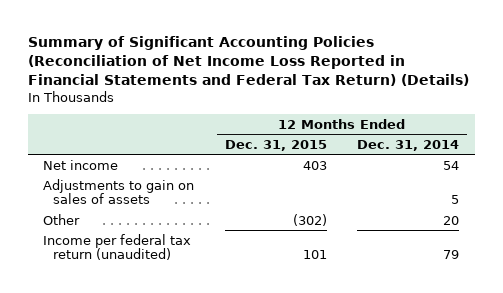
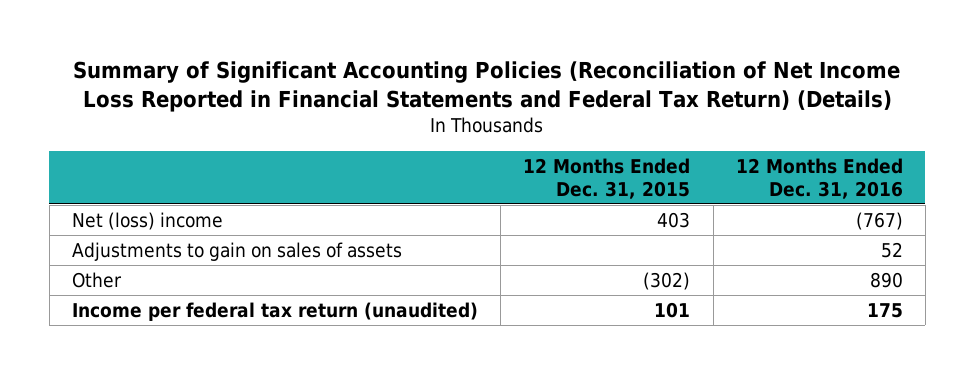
- | 12 Months Ended Dec. 31, 2015 | 12 Months Ended Dec. 31, 2014
+ | 12 Months Ended Dec. 31, 2015 | 12 Months Ended Dec. 31, 2016
- Net income | 403 | 54
+ Net (loss) income | 403 | (767)

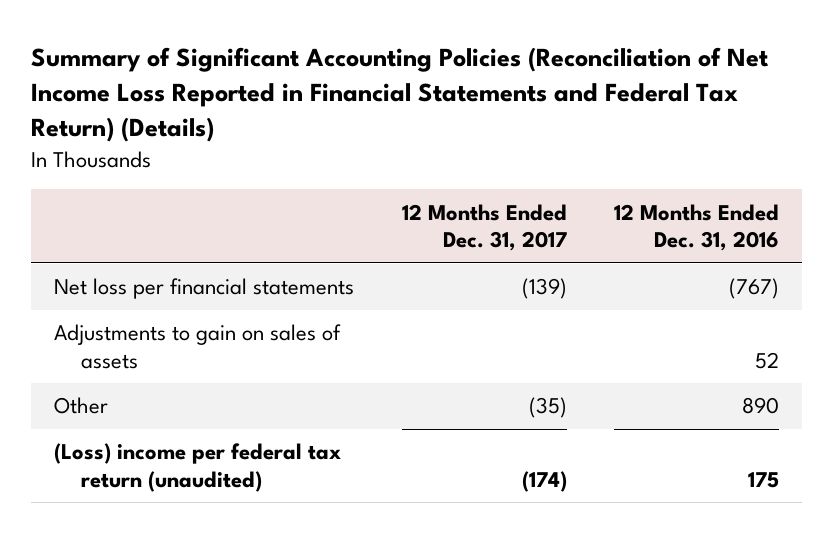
- | 12 Months Ended Dec. 31, 2015 | 12 Months Ended Dec. 31, 2016
+ | 12 Months Ended Dec. 31, 2017 | 12 Months Ended Dec. 31, 2016
- Net (loss) income | 403 | (767)
+ Net loss per financial statements | (139) | (767)
- Income per federal tax return (unaudited) | 101 | 175
+ (Loss) income per federal tax return (unaudited) | (174) | 175

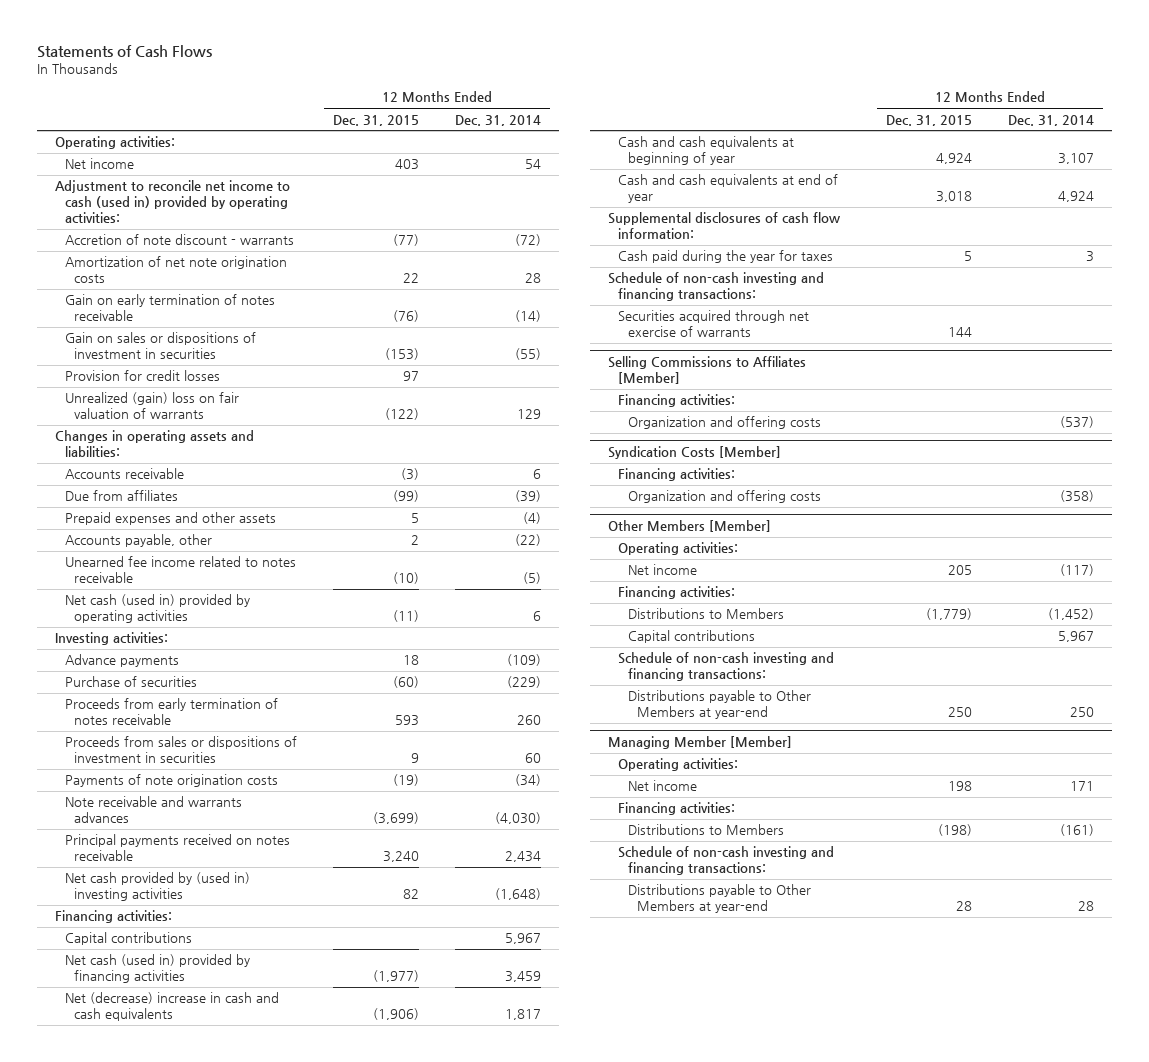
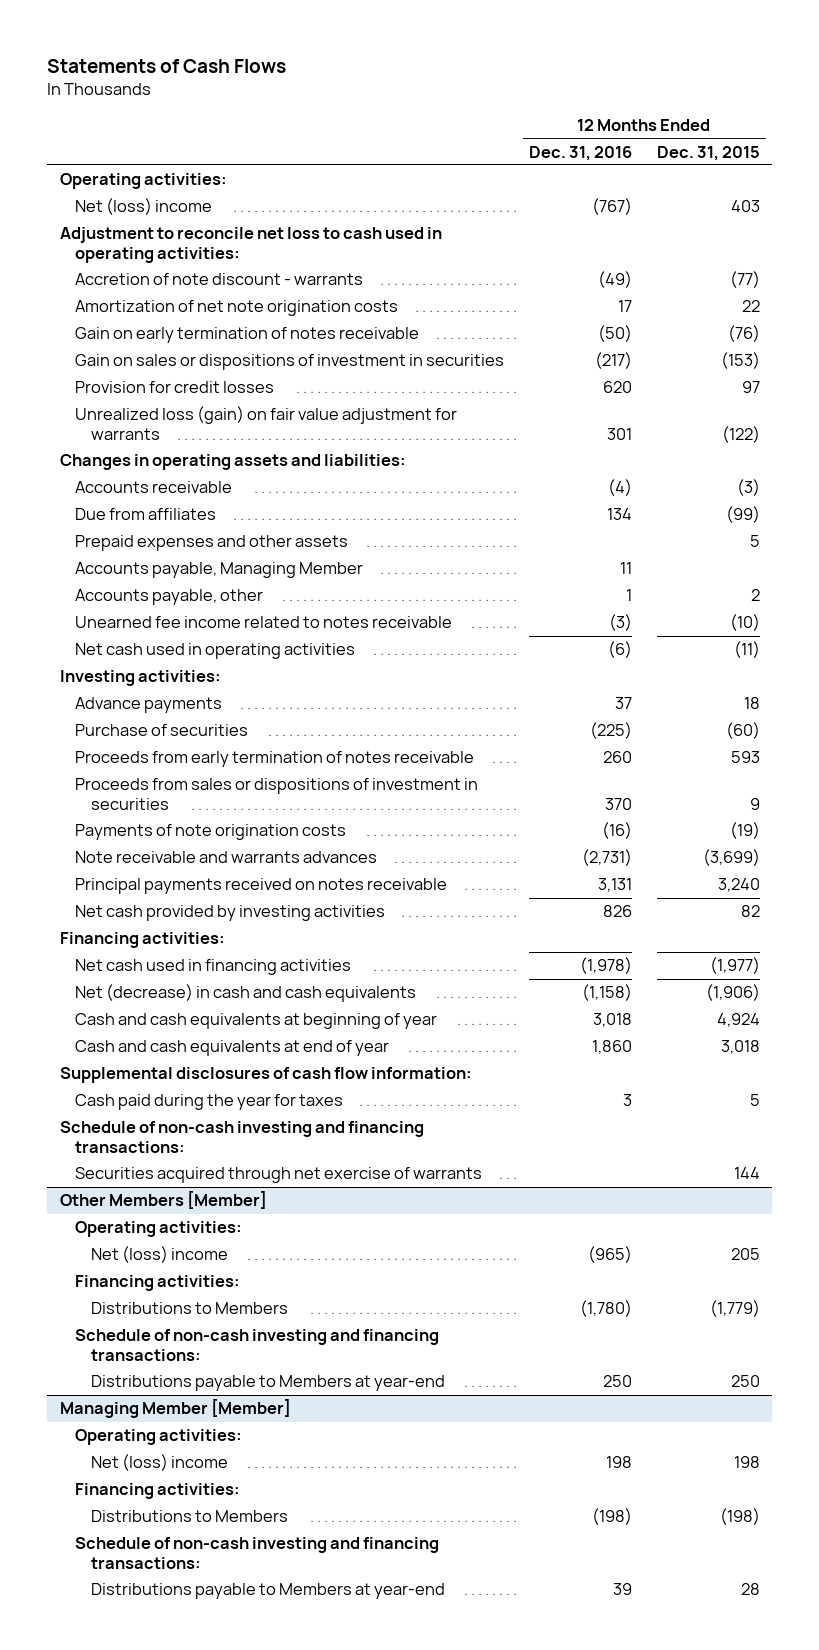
- | 12 Months Ended Dec. 31, 2015 | 12 Months Ended Dec. 31, 2014
+ | 12 Months Ended Dec. 31, 2016 | 12 Months Ended Dec. 31, 2015
- Net income | 403 | 54
- Adjustment to reconcile net income to cash (used in) provided by operating activities:
+ Net (loss) income | (767) | 403
+ Adjustment to reconcile net loss to cash used in operating activities:
- Unrealized (gain) loss on fair valuation of warrants | (122) | 129
+ Unrealized loss (gain) on fair value adjustment for warrants | 301 | (122)
+ Accounts payable, Managing Member | 11 |
- Net cash (used in) provided by operating activities | (11) | 6
+ Net cash used in operating activities | (6) | (11)
- Net cash provided by (used in) investing activities | 82 | (1,648)
+ Net cash provided by investing activities | 826 | 82
- Capital contributions | | 5,967
- Net cash (used in) provided by financing activities | (1,977) | 3,459
- Net (decrease) increase in cash and cash equivalents | (1,906) | 1,817
+ Net cash used in financing activities | (1,978) | (1,977)
+ Net (decrease) in cash and cash equivalents | (1,158) | (1,906)
- Selling Commissions to Affiliates [Member]
- Financing activities:
- Organization and offering costs | | (537)
- Syndication Costs [Member]
- Financing activities:
- Organization and offering costs | | (358)
@ Other Members [Member]
- Net income | 205 | (117)
+ Net (loss) income | (965) | 205
- Capital contributions | | 5,967
- Distributions payable to Other Members at year-end | 250 | 250
+ Distributions payable to Members at year-end | 250 | 250
@ Managing Member [Member]
- Net income | 198 | 171
+ Net (loss) income | 198 | 198
- Distributions payable to Other Members at year-end | 28 | 28
+ Distributions payable to Members at year-end | 39 | 28

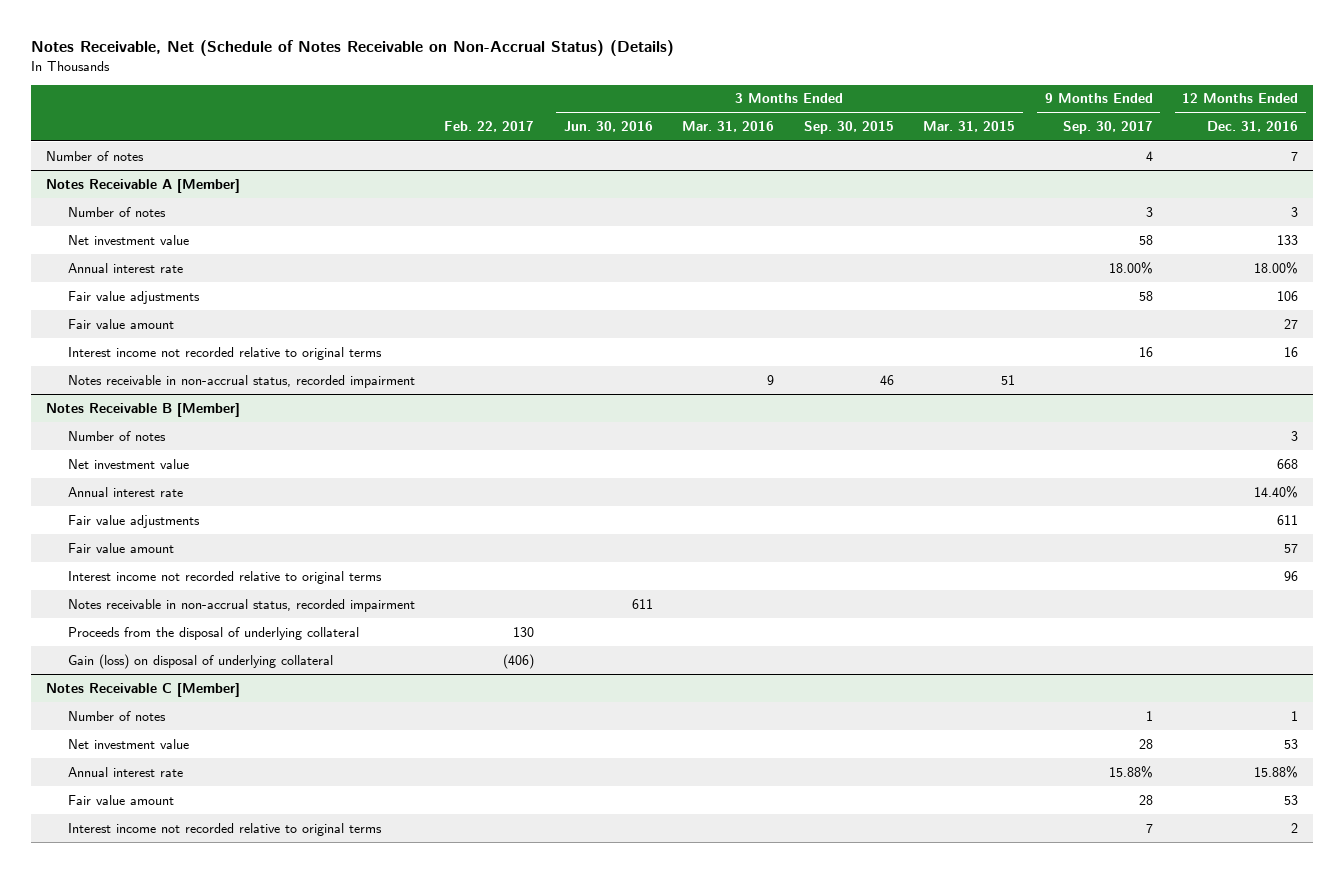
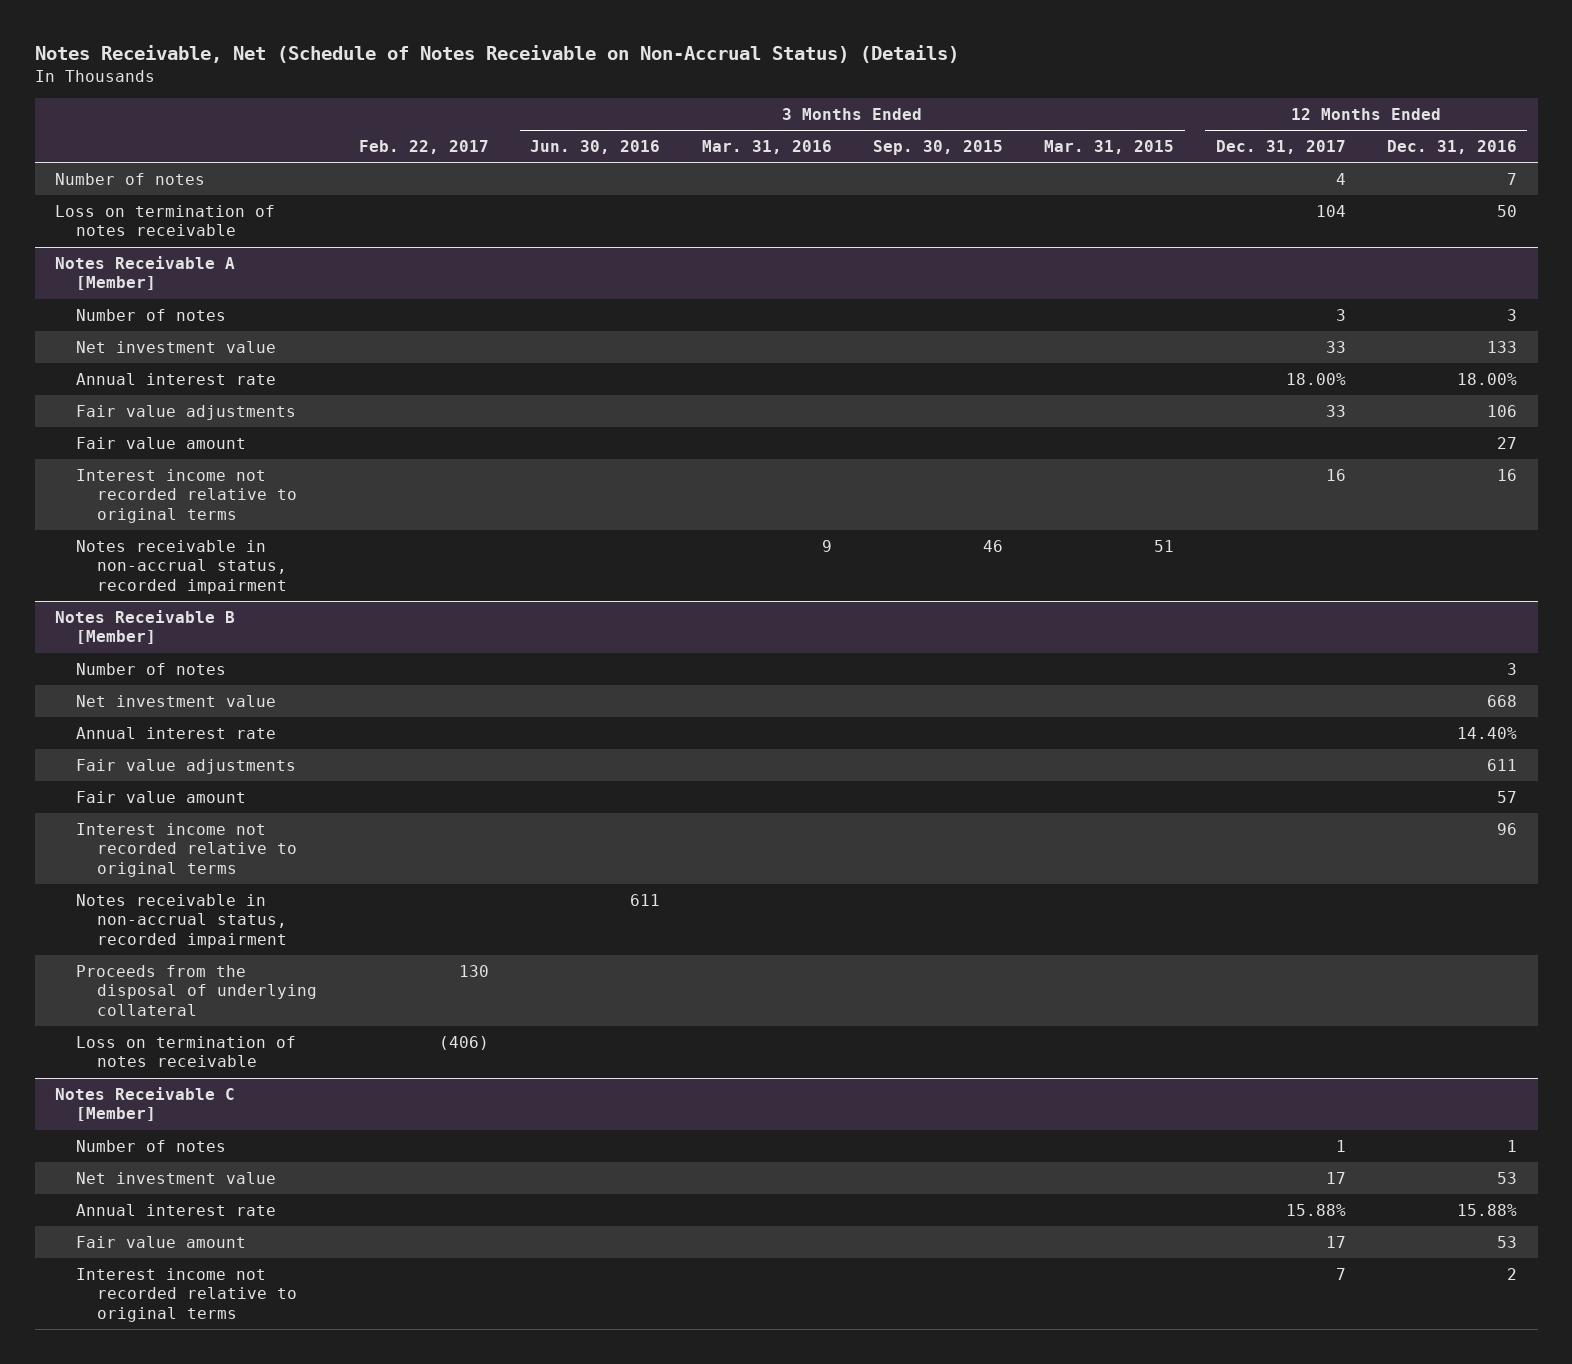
- | Feb. 22, 2017 | 3 Months Ended Jun. 30, 2016 | 3 Months Ended Mar. 31, 2016 | 3 Months Ended Sep. 30, 2015 | 3 Months Ended Mar. 31, 2015 | 9 Months Ended Sep. 30, 2017 | 12 Months Ended Dec. 31, 2016
+ | Feb. 22, 2017 | 3 Months Ended Jun. 30, 2016 | 3 Months Ended Mar. 31, 2016 | 3 Months Ended Sep. 30, 2015 | 3 Months Ended Mar. 31, 2015 | 12 Months Ended Dec. 31, 2017 | 12 Months Ended Dec. 31, 2016
+ Loss on termination of notes receivable | | | | | | 104 | 50
@ Notes Receivable B [Member]
- Gain (loss) on disposal of underlying collateral | (406) | | | | | |
+ Loss on termination of notes receivable | (406) | | | | | |

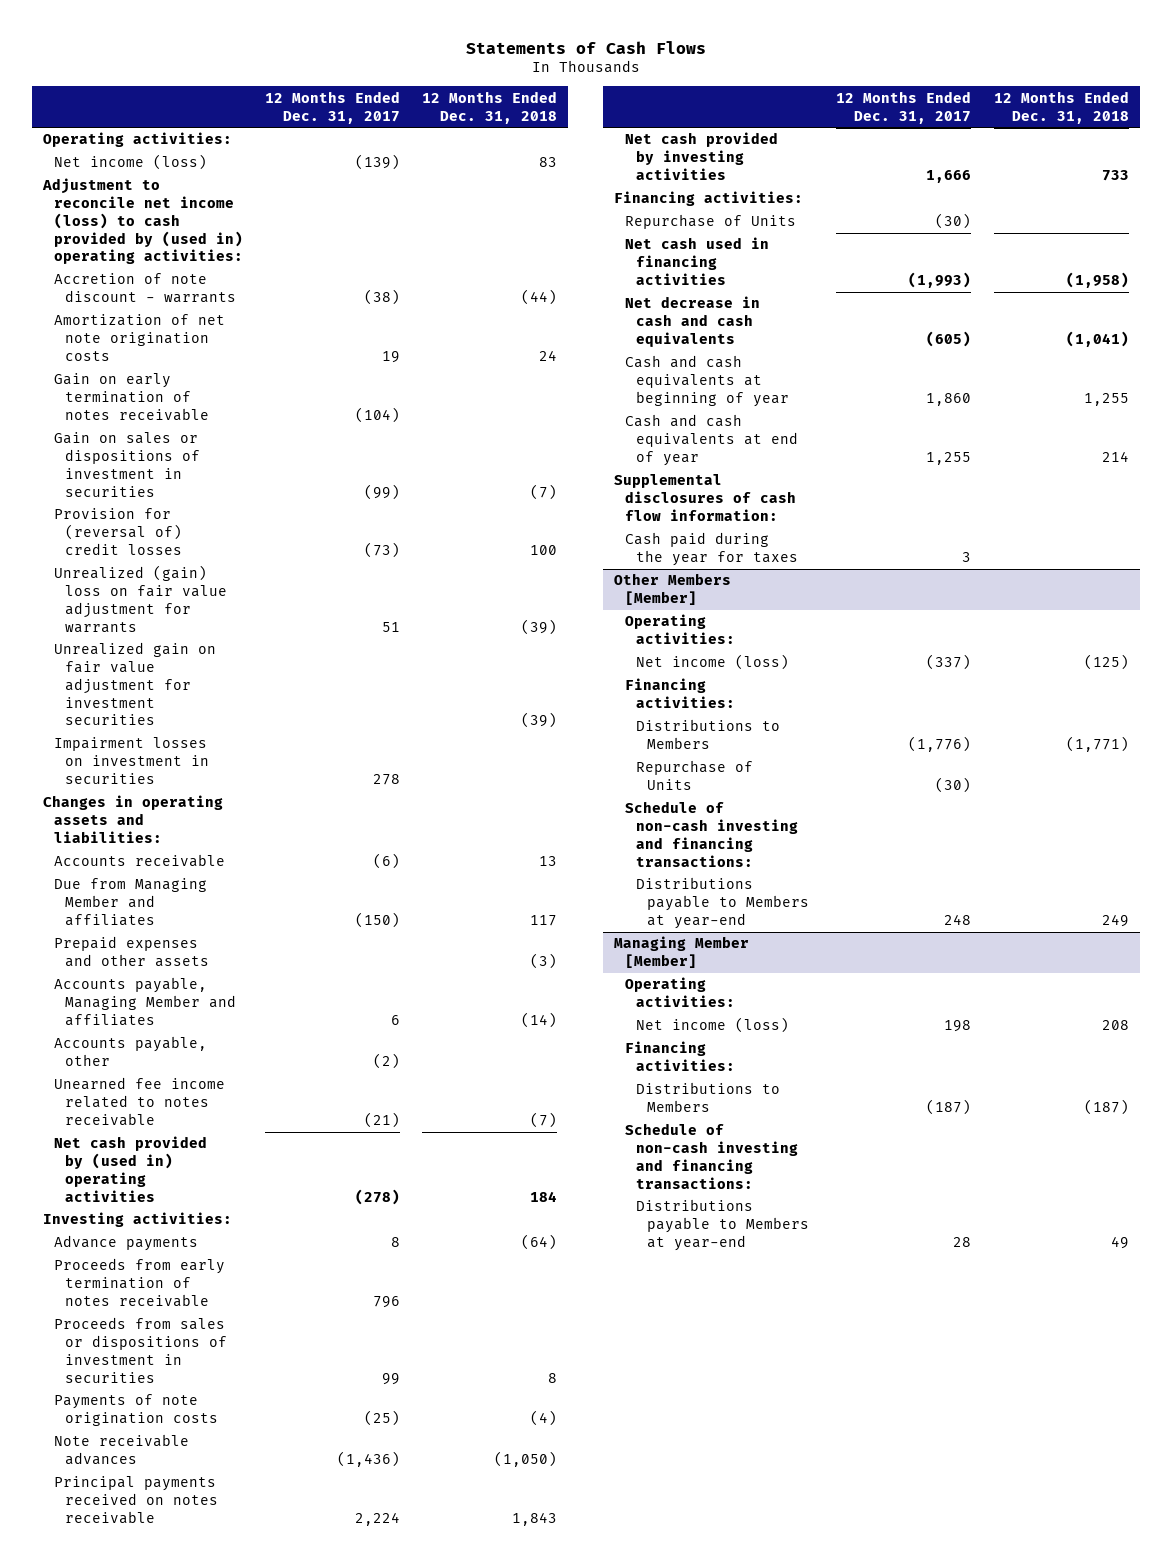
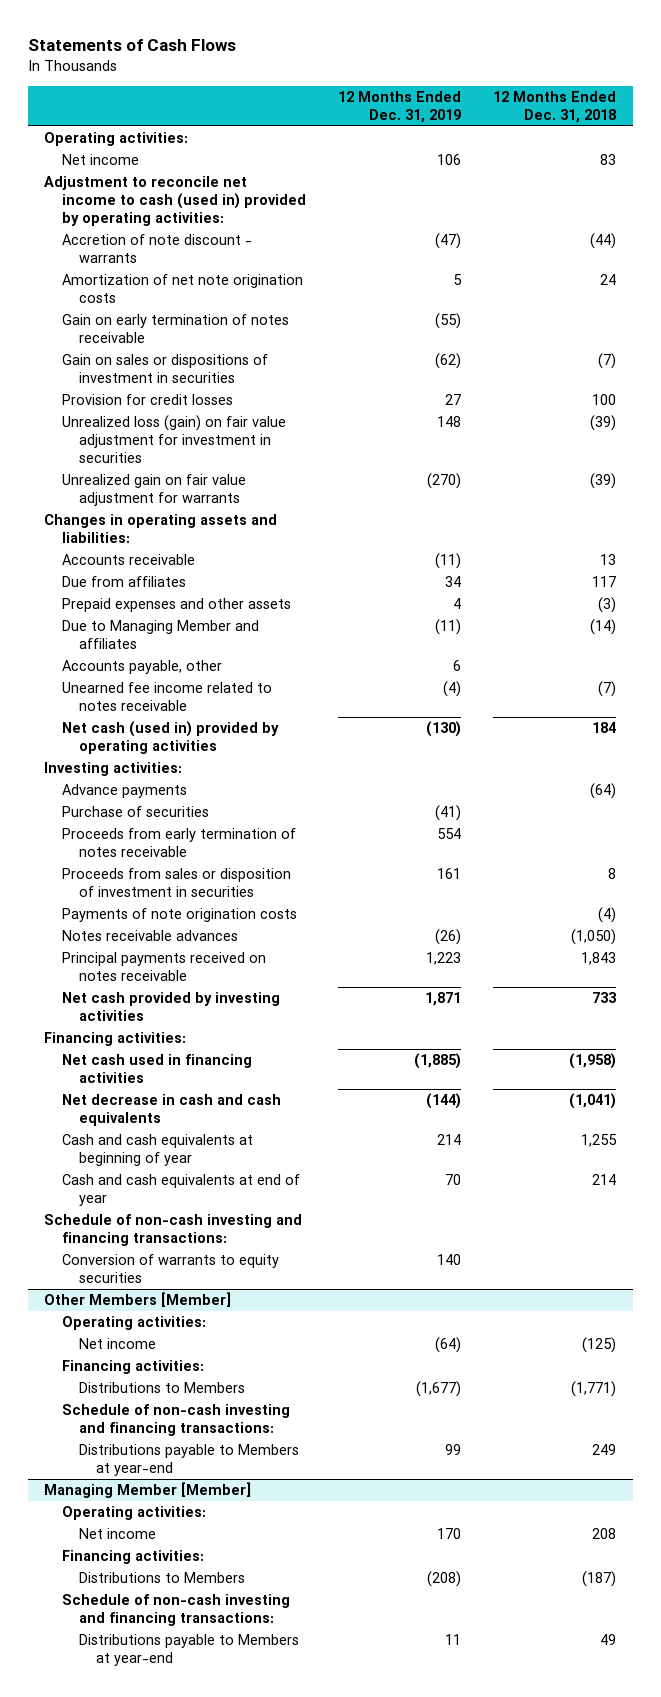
- | 12 Months Ended Dec. 31, 2017 | 12 Months Ended Dec. 31, 2018
+ | 12 Months Ended Dec. 31, 2019 | 12 Months Ended Dec. 31, 2018
- Net income (loss) | (139) | 83
- Adjustment to reconcile net income (loss) to cash provided by (used in) operating activities:
+ Net income | 106 | 83
+ Adjustment to reconcile net income to cash (used in) provided by operating activities:
- Provision for (reversal of) credit losses | (73) | 100
- Unrealized (gain) loss on fair value adjustment for warrants | 51 | (39)
- Unrealized gain on fair value adjustment for investment securities | | (39)
- Impairment losses on investment in securities | 278 |
+ Provision for credit losses | 27 | 100
+ Unrealized loss (gain) on fair value adjustment for investment in securities | 148 | (39)
+ Unrealized gain on fair value adjustment for warrants | (270) | (39)
- Due from Managing Member and affiliates | (150) | 117
+ Due from affiliates | 34 | 117
- Accounts payable, Managing Member and affiliates | 6 | (14)
+ Due to Managing Member and affiliates | (11) | (14)
- Net cash provided by (used in) operating activities | (278) | 184
+ Net cash (used in) provided by operating activities | (130) | 184
+ Purchase of securities | (41) |
- Proceeds from sales or dispositions of investment in securities | 99 | 8
+ Proceeds from sales or disposition of investment in securities | 161 | 8
- Note receivable advances | (1,436) | (1,050)
+ Notes receivable advances | (26) | (1,050)
- Repurchase of Units | (30) |
- Supplemental disclosures of cash flow information:
- Cash paid during the year for taxes | 3 |
+ Schedule of non-cash investing and financing transactions:
+ Conversion of warrants to equity securities | 140 |
@ Other Members [Member]
- Net income (loss) | (337) | (125)
+ Net income | (64) | (125)
- Repurchase of Units | (30) |
@ Managing Member [Member]
- Net income (loss) | 198 | 208
+ Net income | 170 | 208

